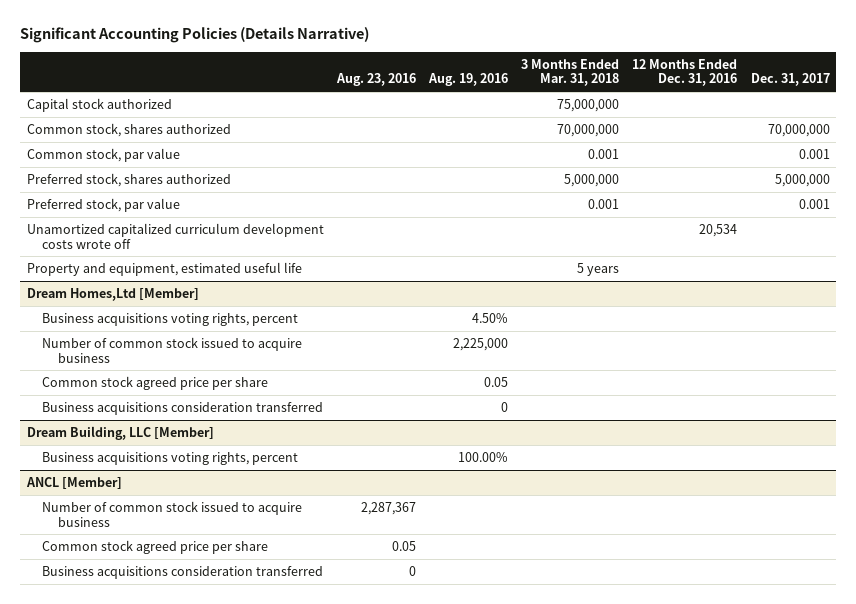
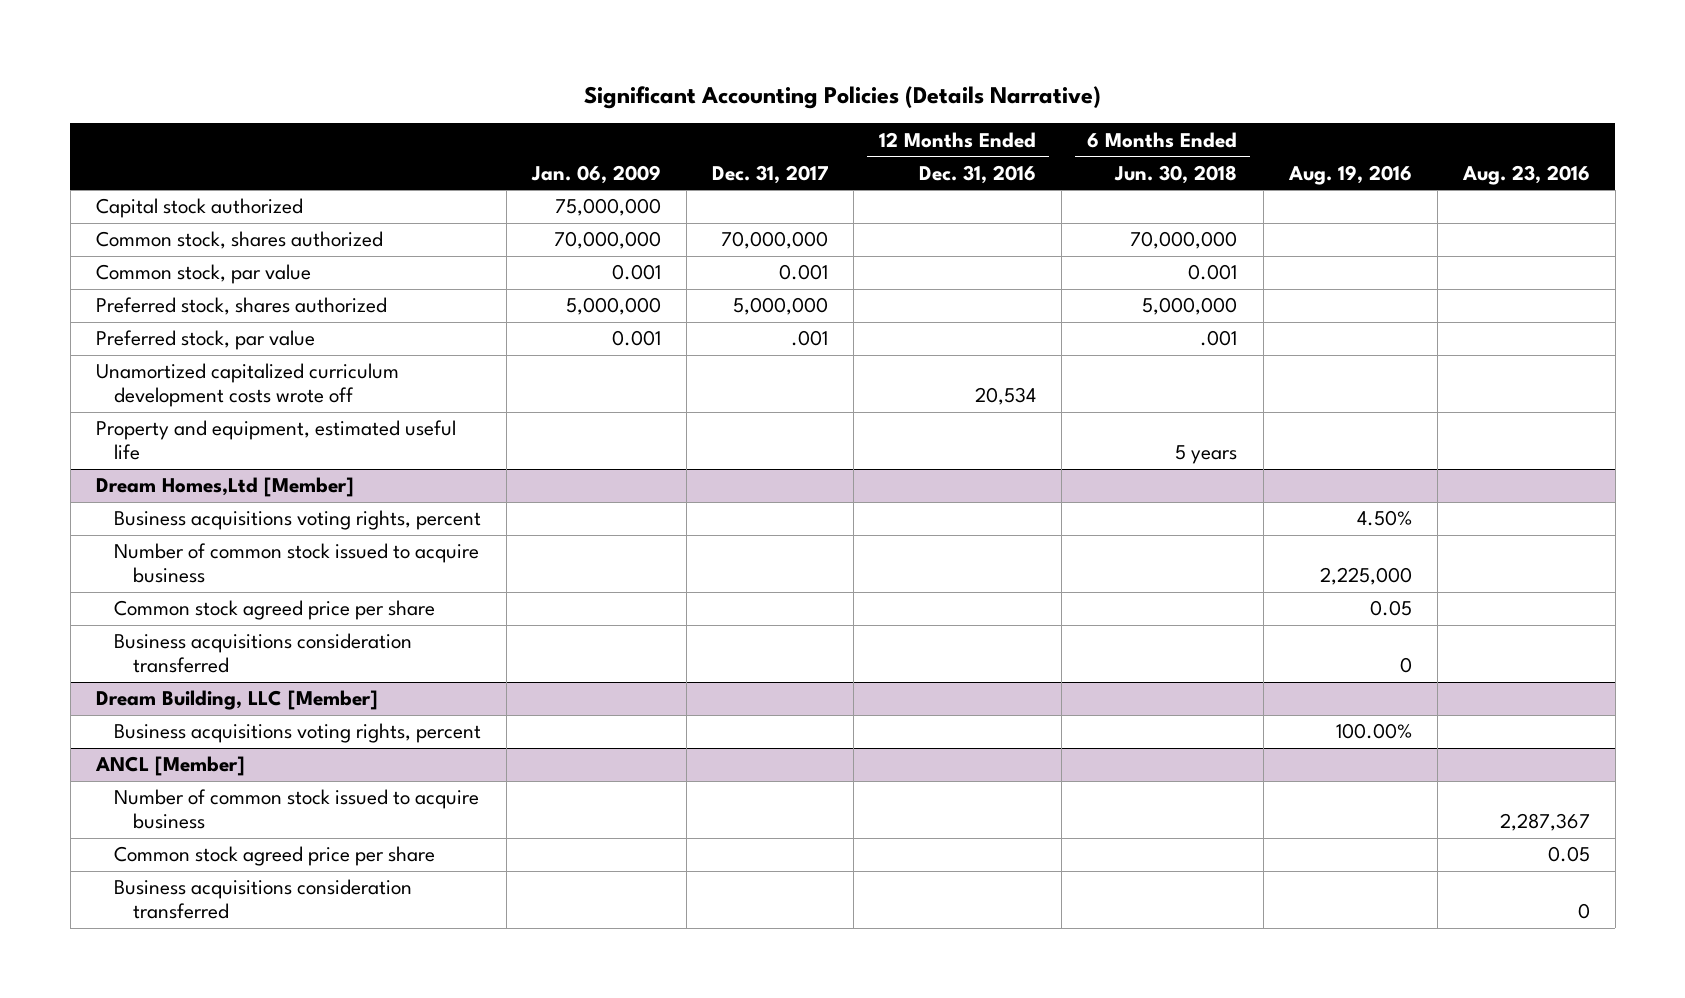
- | Aug. 23, 2016 | Aug. 19, 2016 | 3 Months Ended Mar. 31, 2018 | 12 Months Ended Dec. 31, 2016 | Dec. 31, 2017
+ | Jan. 06, 2009 | Dec. 31, 2017 | 12 Months Ended Dec. 31, 2016 | 6 Months Ended Jun. 30, 2018 | Aug. 19, 2016 | Aug. 23, 2016
- Preferred stock, par value | | | 0.001 | | 0.001
+ Preferred stock, par value | 0.001 | .001 | | .001 | |

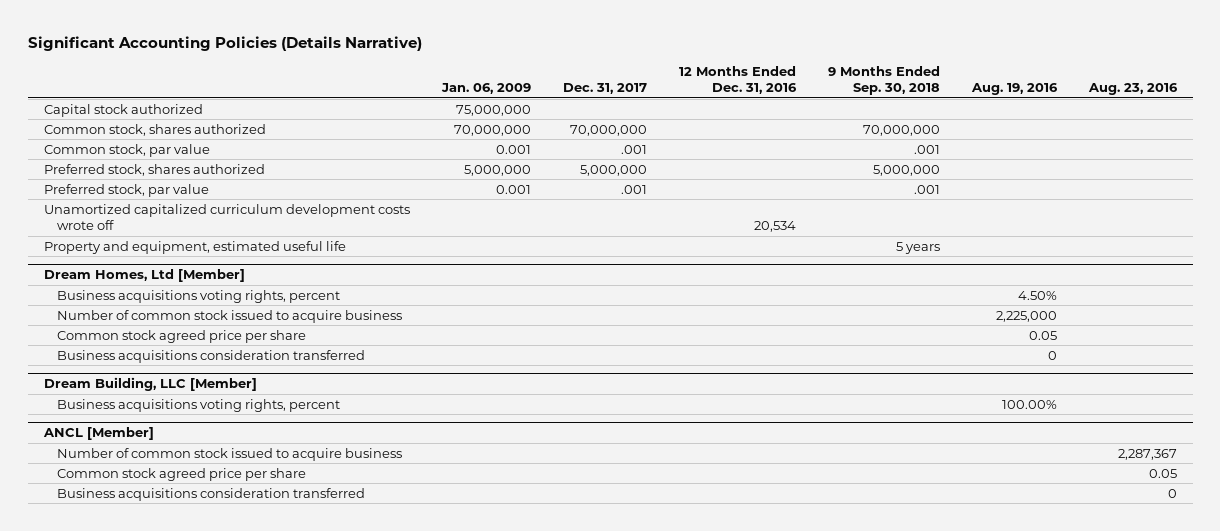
- | Jan. 06, 2009 | Dec. 31, 2017 | 12 Months Ended Dec. 31, 2016 | 6 Months Ended Jun. 30, 2018 | Aug. 19, 2016 | Aug. 23, 2016
+ | Jan. 06, 2009 | Dec. 31, 2017 | 12 Months Ended Dec. 31, 2016 | 9 Months Ended Sep. 30, 2018 | Aug. 19, 2016 | Aug. 23, 2016
- Common stock, par value | 0.001 | 0.001 | | 0.001 | |
+ Common stock, par value | 0.001 | .001 | | .001 | |
- Dream Homes,Ltd [Member]
+ Dream Homes, Ltd [Member]

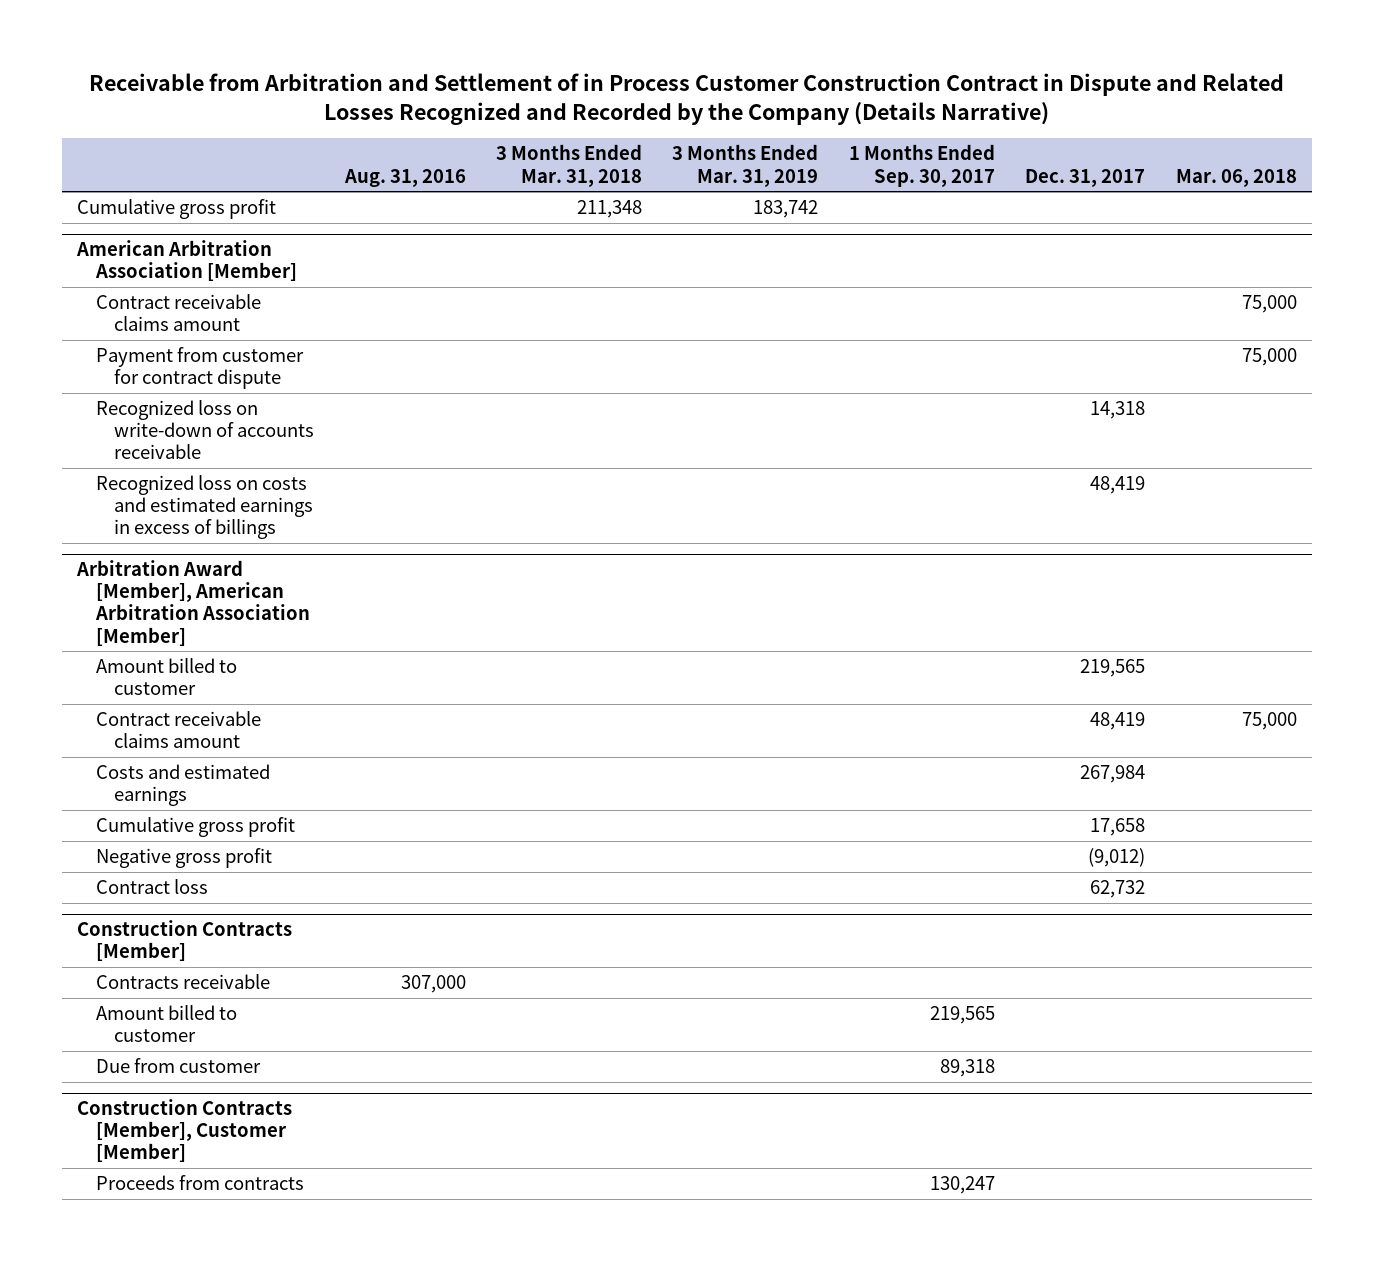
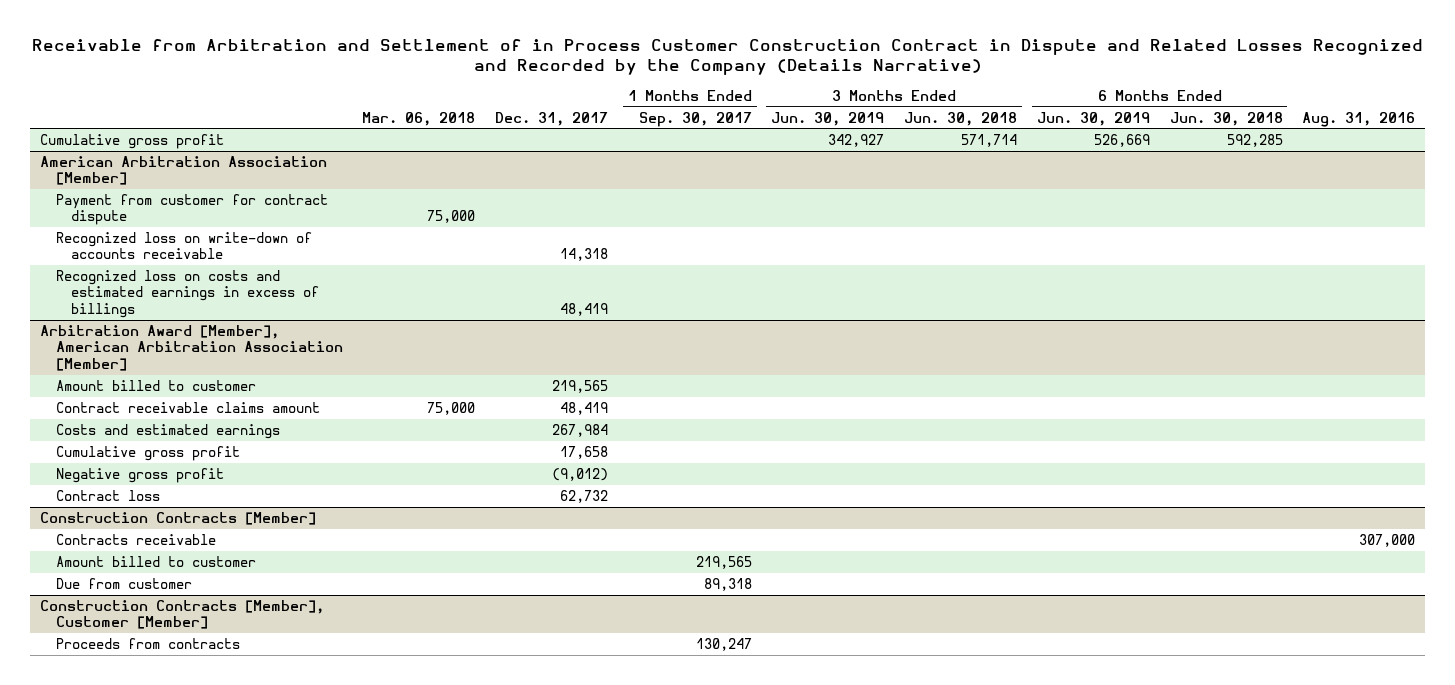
- | Aug. 31, 2016 | 3 Months Ended Mar. 31, 2018 | 3 Months Ended Mar. 31, 2019 | 1 Months Ended Sep. 30, 2017 | Dec. 31, 2017 | Mar. 06, 2018
+ | Mar. 06, 2018 | Dec. 31, 2017 | 1 Months Ended Sep. 30, 2017 | 3 Months Ended Jun. 30, 2019 | 3 Months Ended Jun. 30, 2018 | 6 Months Ended Jun. 30, 2019 | 6 Months Ended Jun. 30, 2018 | Aug. 31, 2016
@ American Arbitration Association [Member]
- Contract receivable claims amount | | | | | | 75,000

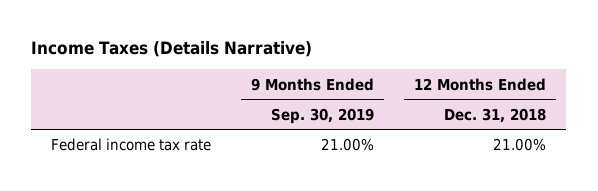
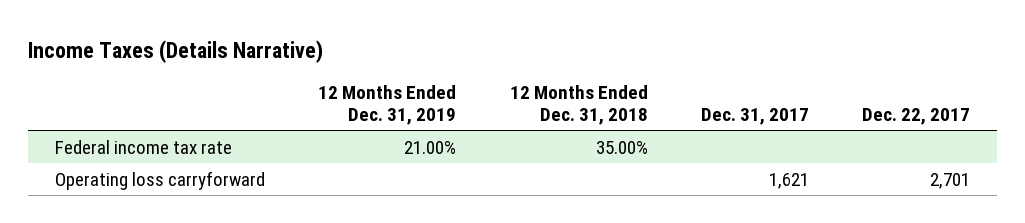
- | 9 Months Ended Sep. 30, 2019 | 12 Months Ended Dec. 31, 2018
+ | 12 Months Ended Dec. 31, 2019 | 12 Months Ended Dec. 31, 2018 | Dec. 31, 2017 | Dec. 22, 2017
- Federal income tax rate | 21.00% | 21.00%
+ Federal income tax rate | 21.00% | 35.00% | |
+ Operating loss carryforward | | | 1,621 | 2,701

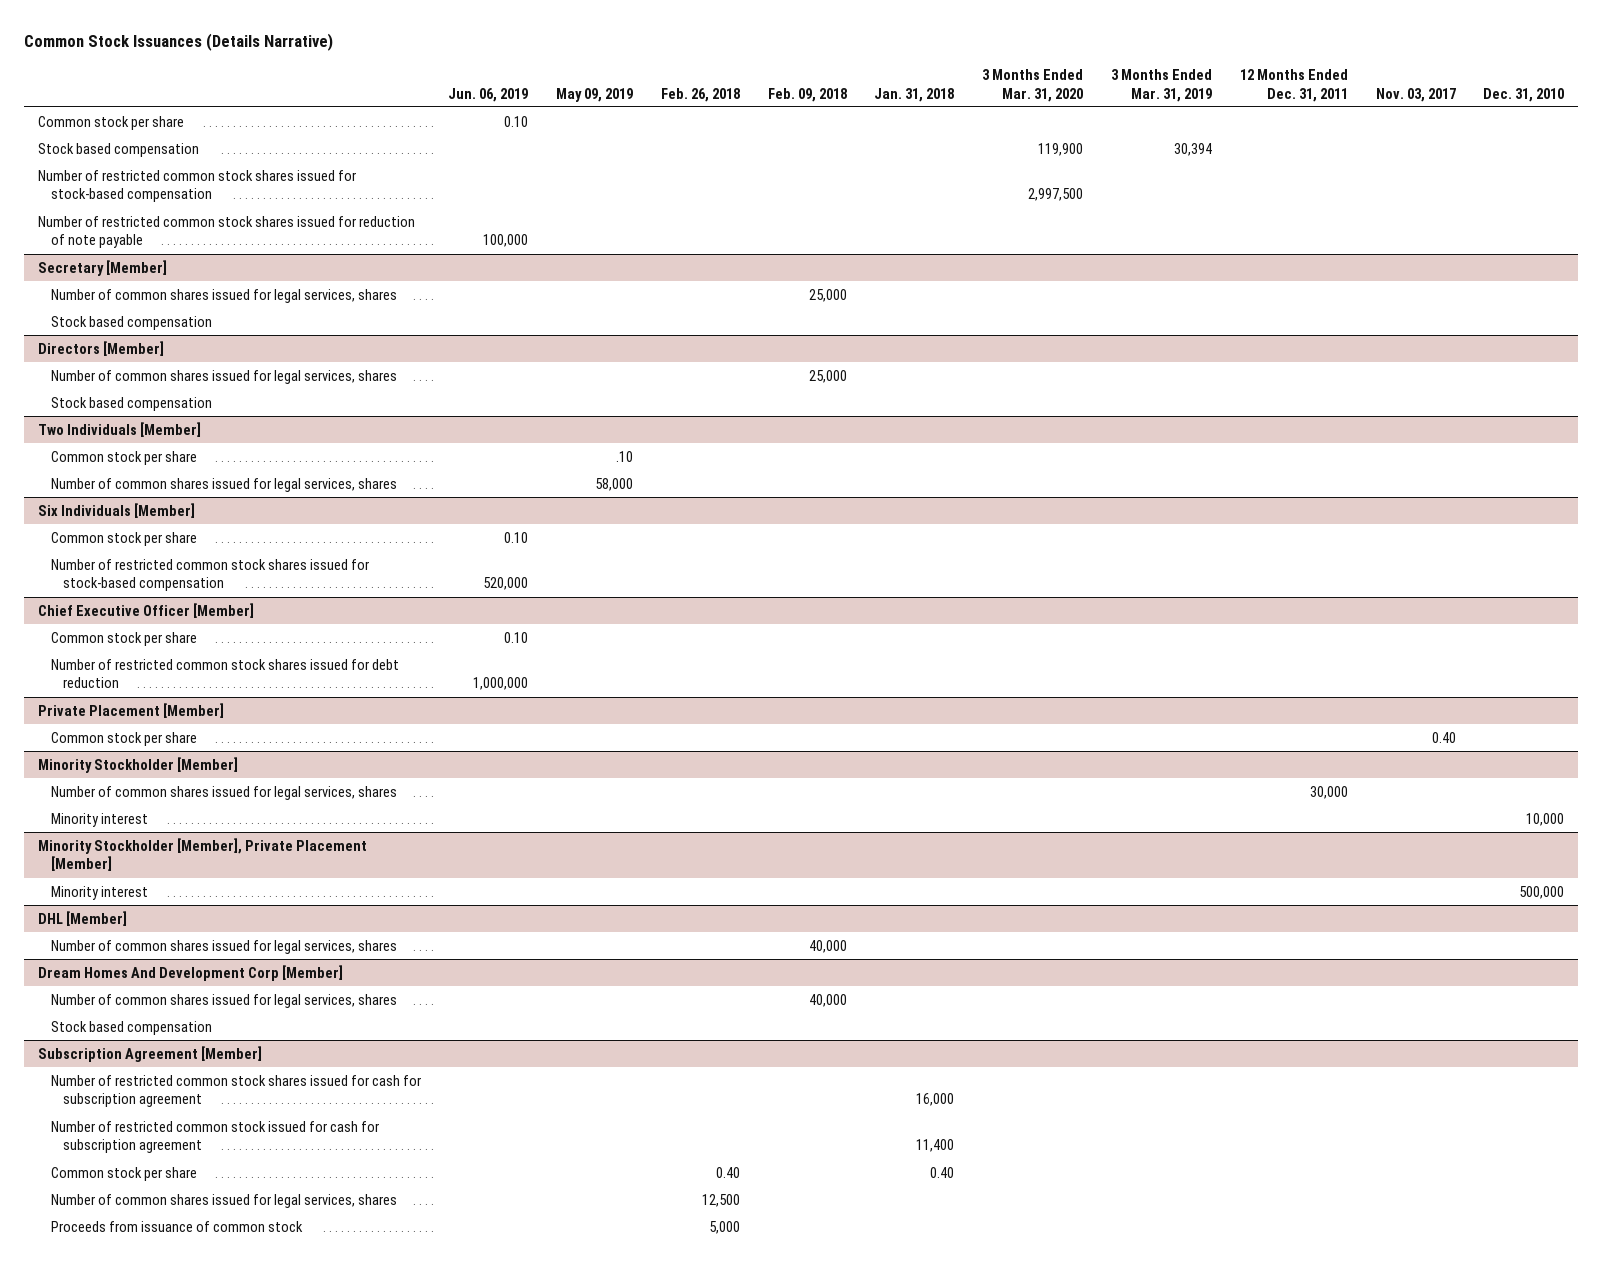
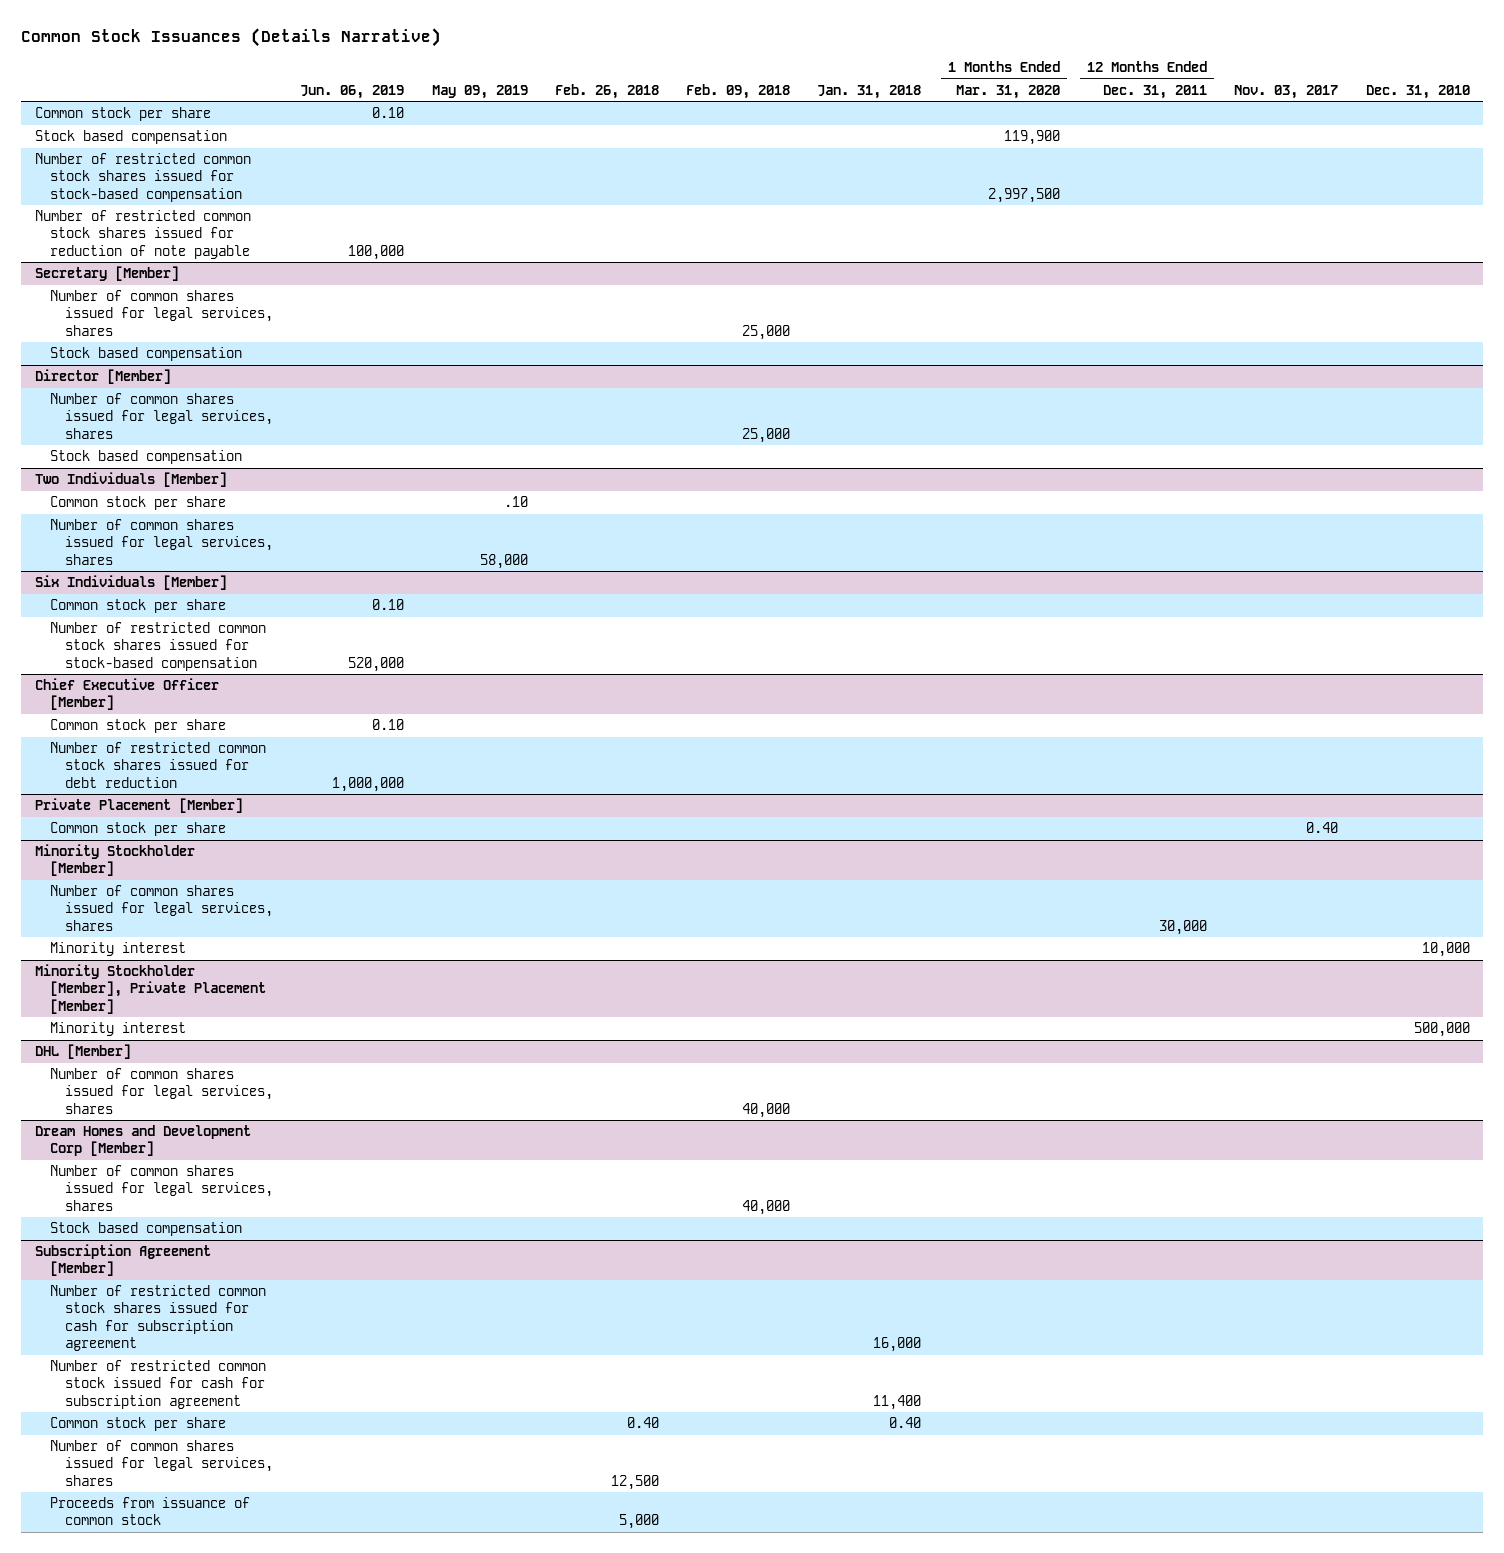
- | Jun. 06, 2019 | May 09, 2019 | Feb. 26, 2018 | Feb. 09, 2018 | Jan. 31, 2018 | 3 Months Ended Mar. 31, 2020 | 3 Months Ended Mar. 31, 2019 | 12 Months Ended Dec. 31, 2011 | Nov. 03, 2017 | Dec. 31, 2010
+ | Jun. 06, 2019 | May 09, 2019 | Feb. 26, 2018 | Feb. 09, 2018 | Jan. 31, 2018 | 1 Months Ended Mar. 31, 2020 | 12 Months Ended Dec. 31, 2011 | Nov. 03, 2017 | Dec. 31, 2010
- Directors [Member]
+ Director [Member]
- Dream Homes And Development Corp [Member]
+ Dream Homes and Development Corp [Member]

